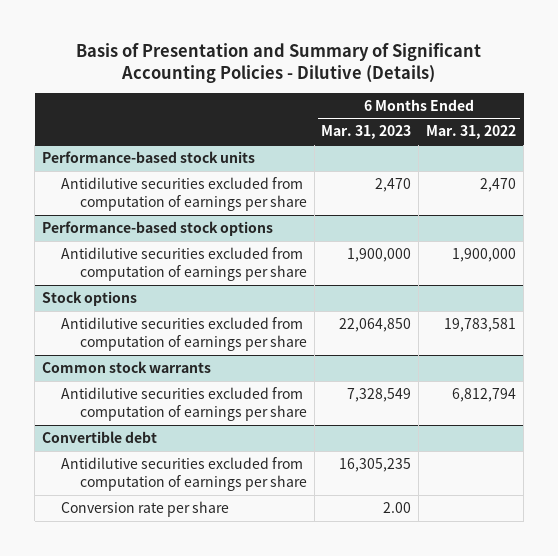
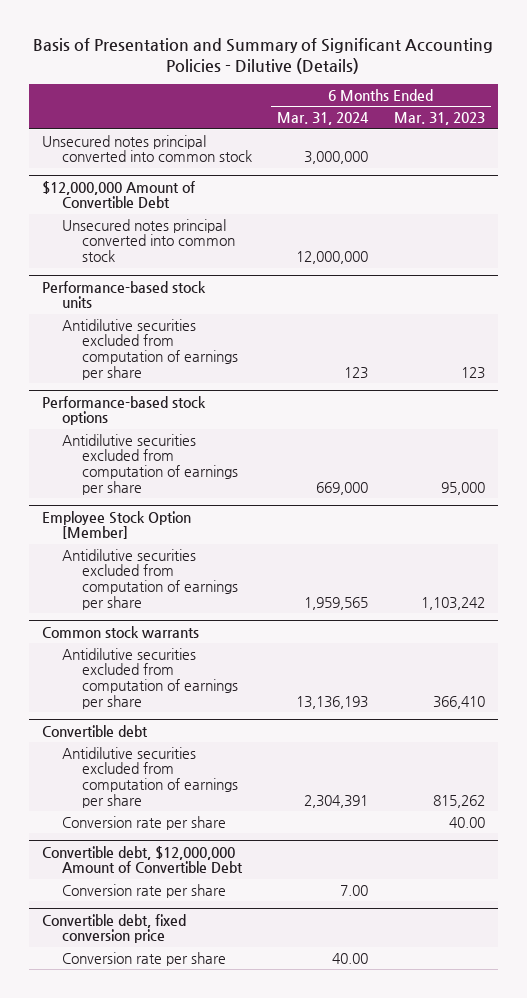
- | 6 Months Ended Mar. 31, 2023 | 6 Months Ended Mar. 31, 2022
+ | 6 Months Ended Mar. 31, 2024 | 6 Months Ended Mar. 31, 2023
+ Unsecured notes principal converted into common stock | 3,000,000 |
+ $12,000,000 Amount of Convertible Debt
+ Unsecured notes principal converted into common stock | 12,000,000 |
@ Performance-based stock units
- Antidilutive securities excluded from computation of earnings per share | 2,470 | 2,470
+ Antidilutive securities excluded from computation of earnings per share | 123 | 123
@ Performance-based stock options
- Antidilutive securities excluded from computation of earnings per share | 1,900,000 | 1,900,000
- Stock options
- Antidilutive securities excluded from computation of earnings per share | 22,064,850 | 19,783,581
@ Performance-based stock options
+ Antidilutive securities excluded from computation of earnings per share | 669,000 | 95,000
+ Employee Stock Option [Member]
+ Antidilutive securities excluded from computation of earnings per share | 1,959,565 | 1,103,242
@ Common stock warrants
- Antidilutive securities excluded from computation of earnings per share | 7,328,549 | 6,812,794
+ Antidilutive securities excluded from computation of earnings per share | 13,136,193 | 366,410
@ Convertible debt
- Antidilutive securities excluded from computation of earnings per share | 16,305,235 |
- Conversion rate per share | 2.00 |
+ Antidilutive securities excluded from computation of earnings per share | 2,304,391 | 815,262
+ Conversion rate per share | | 40.00
+ Convertible debt, $12,000,000 Amount of Convertible Debt
+ Conversion rate per share | 7.00 |
+ Convertible debt, fixed conversion price
+ Conversion rate per share | 40.00 |

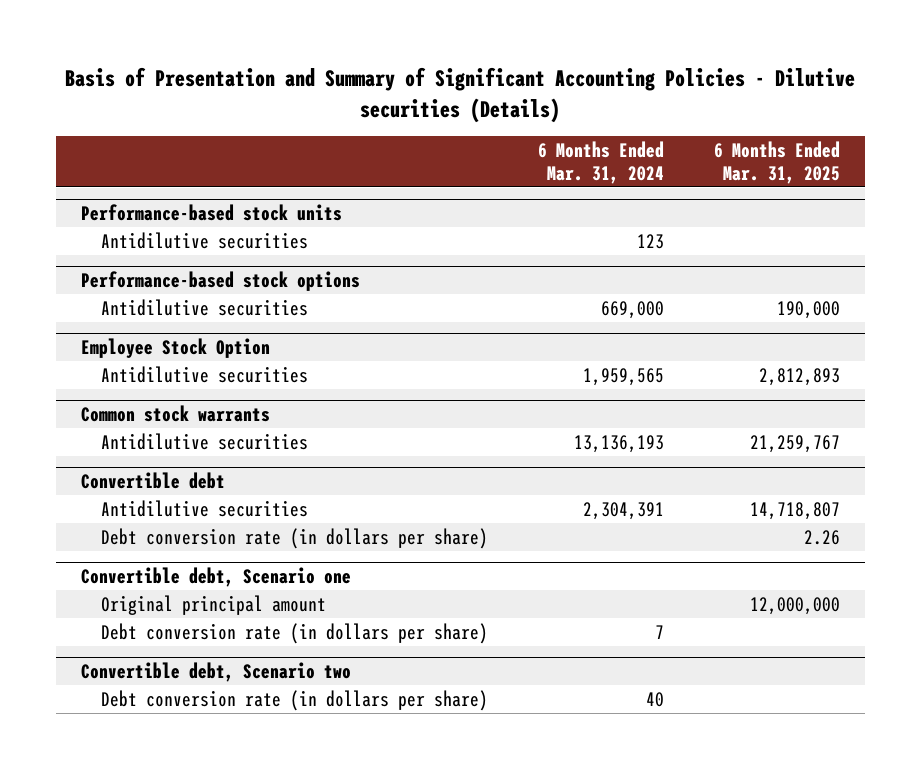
- Basis of Presentation and Summary of Significant Accounting Policies - Dilutive (Details)
+ Basis of Presentation and Summary of Significant Accounting Policies - Dilutive securities (Details)
- | 6 Months Ended Mar. 31, 2024 | 6 Months Ended Mar. 31, 2023
+ | 6 Months Ended Mar. 31, 2024 | 6 Months Ended Mar. 31, 2025
- Unsecured notes principal converted into common stock | 3,000,000 |
- $12,000,000 Amount of Convertible Debt
- Unsecured notes principal converted into common stock | 12,000,000 |
@ Performance-based stock units
- Antidilutive securities excluded from computation of earnings per share | 123 | 123
+ Antidilutive securities | 123 |
@ Performance-based stock options
- Antidilutive securities excluded from computation of earnings per share | 669,000 | 95,000
- Employee Stock Option [Member]
- Antidilutive securities excluded from computation of earnings per share | 1,959,565 | 1,103,242
@ Performance-based stock options
+ Antidilutive securities | 669,000 | 190,000
+ Employee Stock Option
+ Antidilutive securities | 1,959,565 | 2,812,893
@ Common stock warrants
- Antidilutive securities excluded from computation of earnings per share | 13,136,193 | 366,410
+ Antidilutive securities | 13,136,193 | 21,259,767
@ Convertible debt
- Antidilutive securities excluded from computation of earnings per share | 2,304,391 | 815,262
- Conversion rate per share | | 40.00
- Convertible debt, $12,000,000 Amount of Convertible Debt
- Conversion rate per share | 7.00 |
- Convertible debt, fixed conversion price
- Conversion rate per share | 40.00 |
@ Convertible debt
+ Antidilutive securities | 2,304,391 | 14,718,807
+ Debt conversion rate (in dollars per share) | | 2.26
+ Convertible debt, Scenario one
+ Original principal amount | | 12,000,000
+ Debt conversion rate (in dollars per share) | 7 |
+ Convertible debt, Scenario two
+ Debt conversion rate (in dollars per share) | 40 |

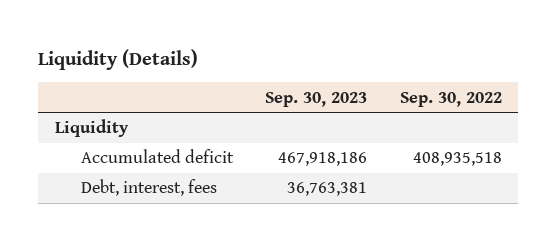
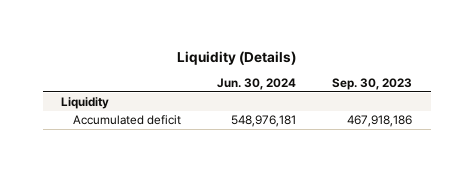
- | Sep. 30, 2023 | Sep. 30, 2022
+ | Jun. 30, 2024 | Sep. 30, 2023
- Debt, interest, fees | 36,763,381 |

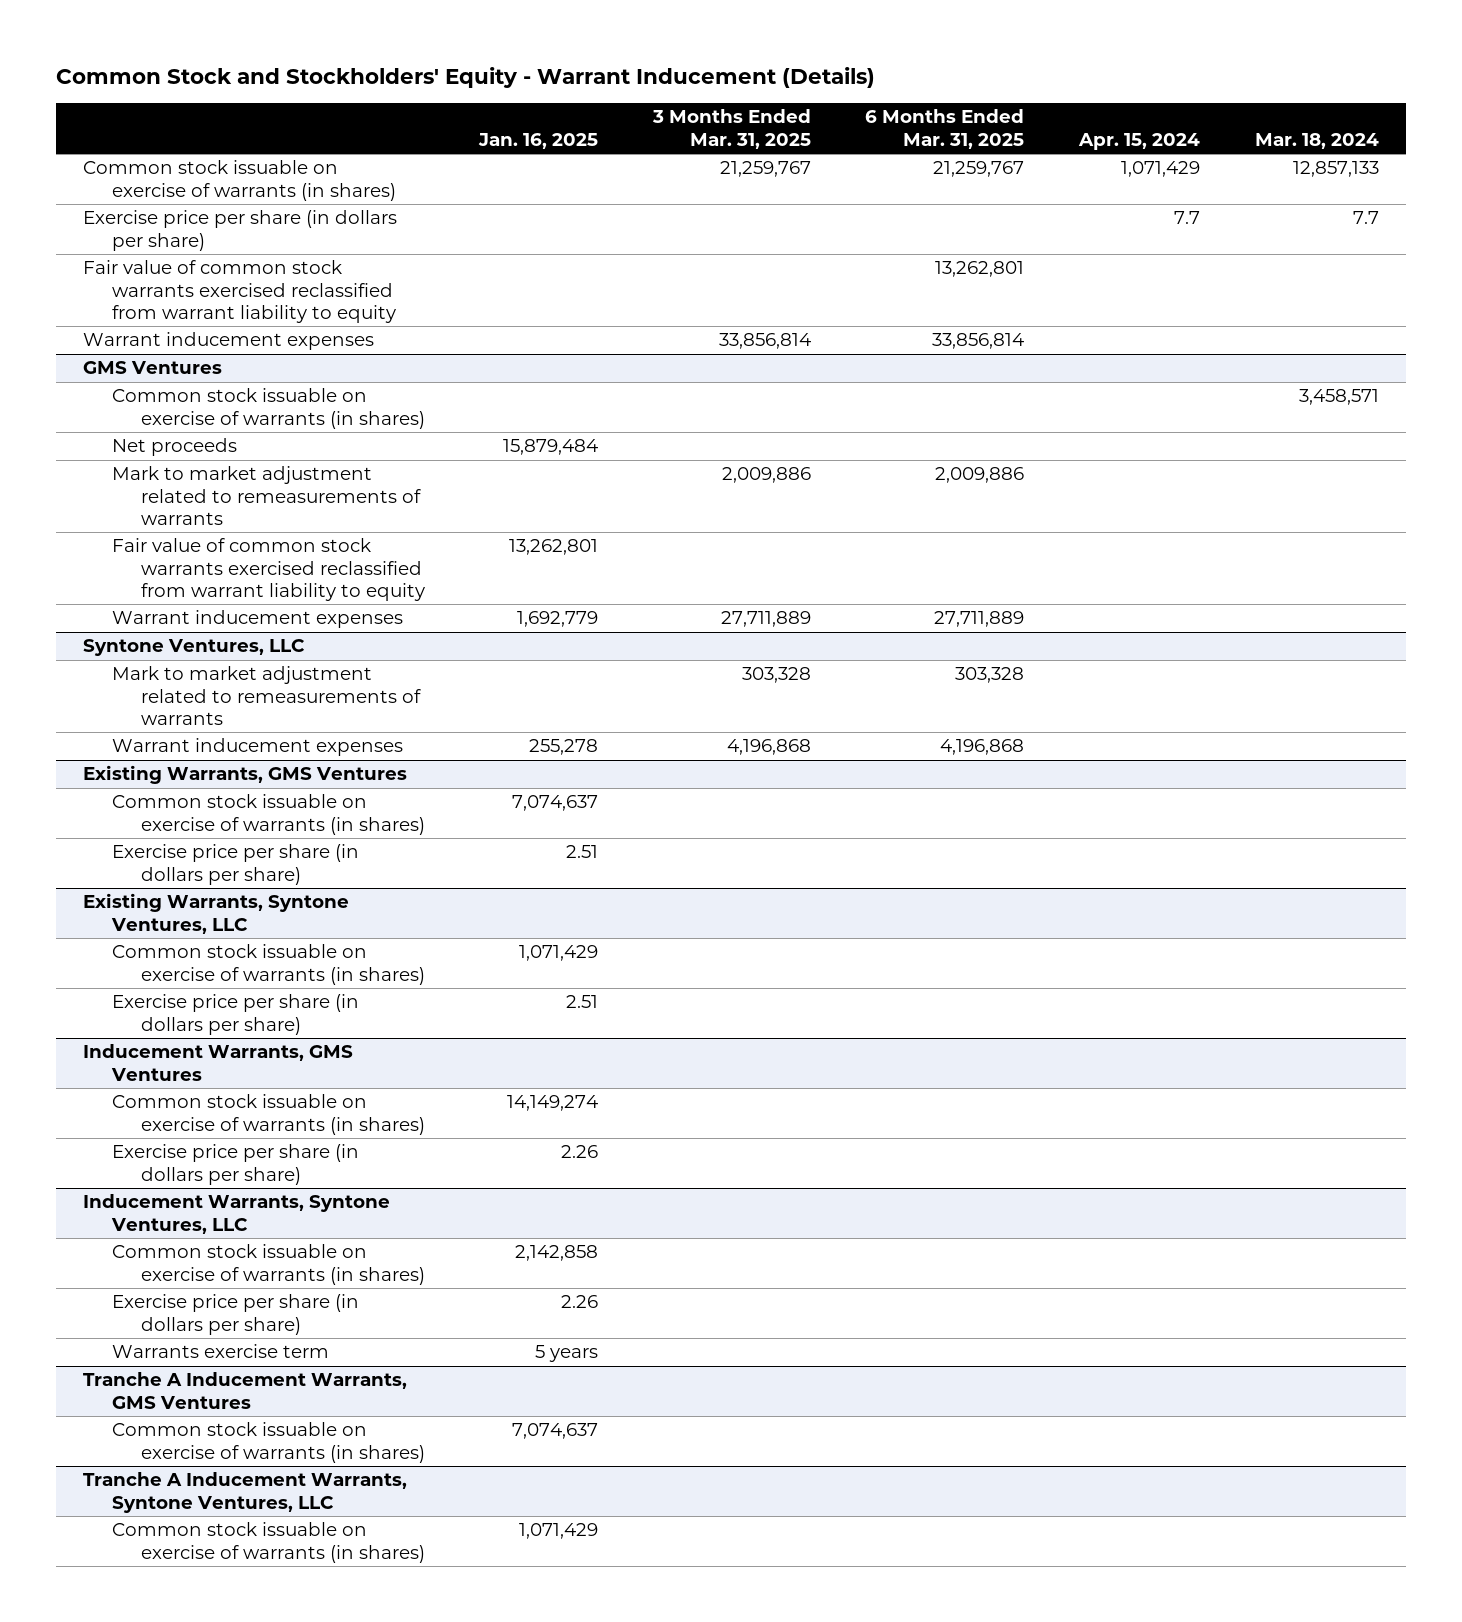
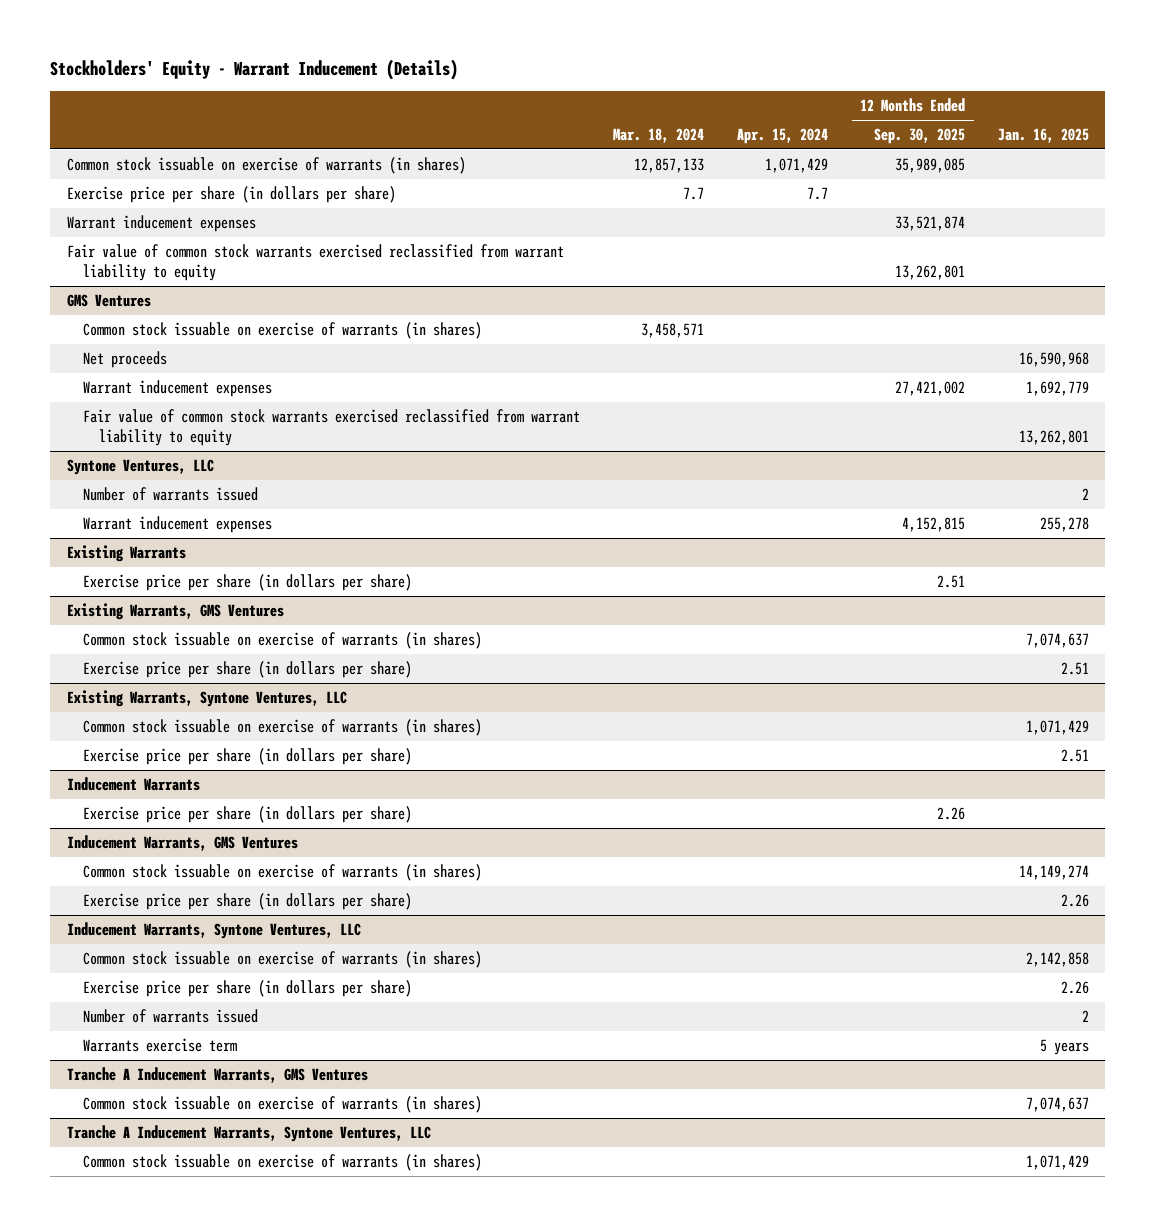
- Common Stock and Stockholders' Equity - Warrant Inducement (Details)
+ Stockholders' Equity - Warrant Inducement (Details)
- | Jan. 16, 2025 | 3 Months Ended Mar. 31, 2025 | 6 Months Ended Mar. 31, 2025 | Apr. 15, 2024 | Mar. 18, 2024
+ | Mar. 18, 2024 | Apr. 15, 2024 | 12 Months Ended Sep. 30, 2025 | Jan. 16, 2025
moved down: Fair value of common stock warrants exercised reclassified from warrant liability to equity | | | 13,262,801 |
@ GMS Ventures
- Net proceeds | 15,879,484 | | | |
- Mark to market adjustment related to remeasurements of warrants | | 2,009,886 | 2,009,886 | |
+ Net proceeds | | | | 16,590,968
moved down: Fair value of common stock warrants exercised reclassified from warrant liability to equity | | | | 13,262,801
@ Syntone Ventures, LLC
- Mark to market adjustment related to remeasurements of warrants | | 303,328 | 303,328 | |
+ Number of warrants issued | | | | 2
+ Existing Warrants
+ Exercise price per share (in dollars per share) | | | 2.51 |
+ Inducement Warrants
+ Exercise price per share (in dollars per share) | | | 2.26 |
@ Inducement Warrants, Syntone Ventures, LLC
+ Number of warrants issued | | | | 2

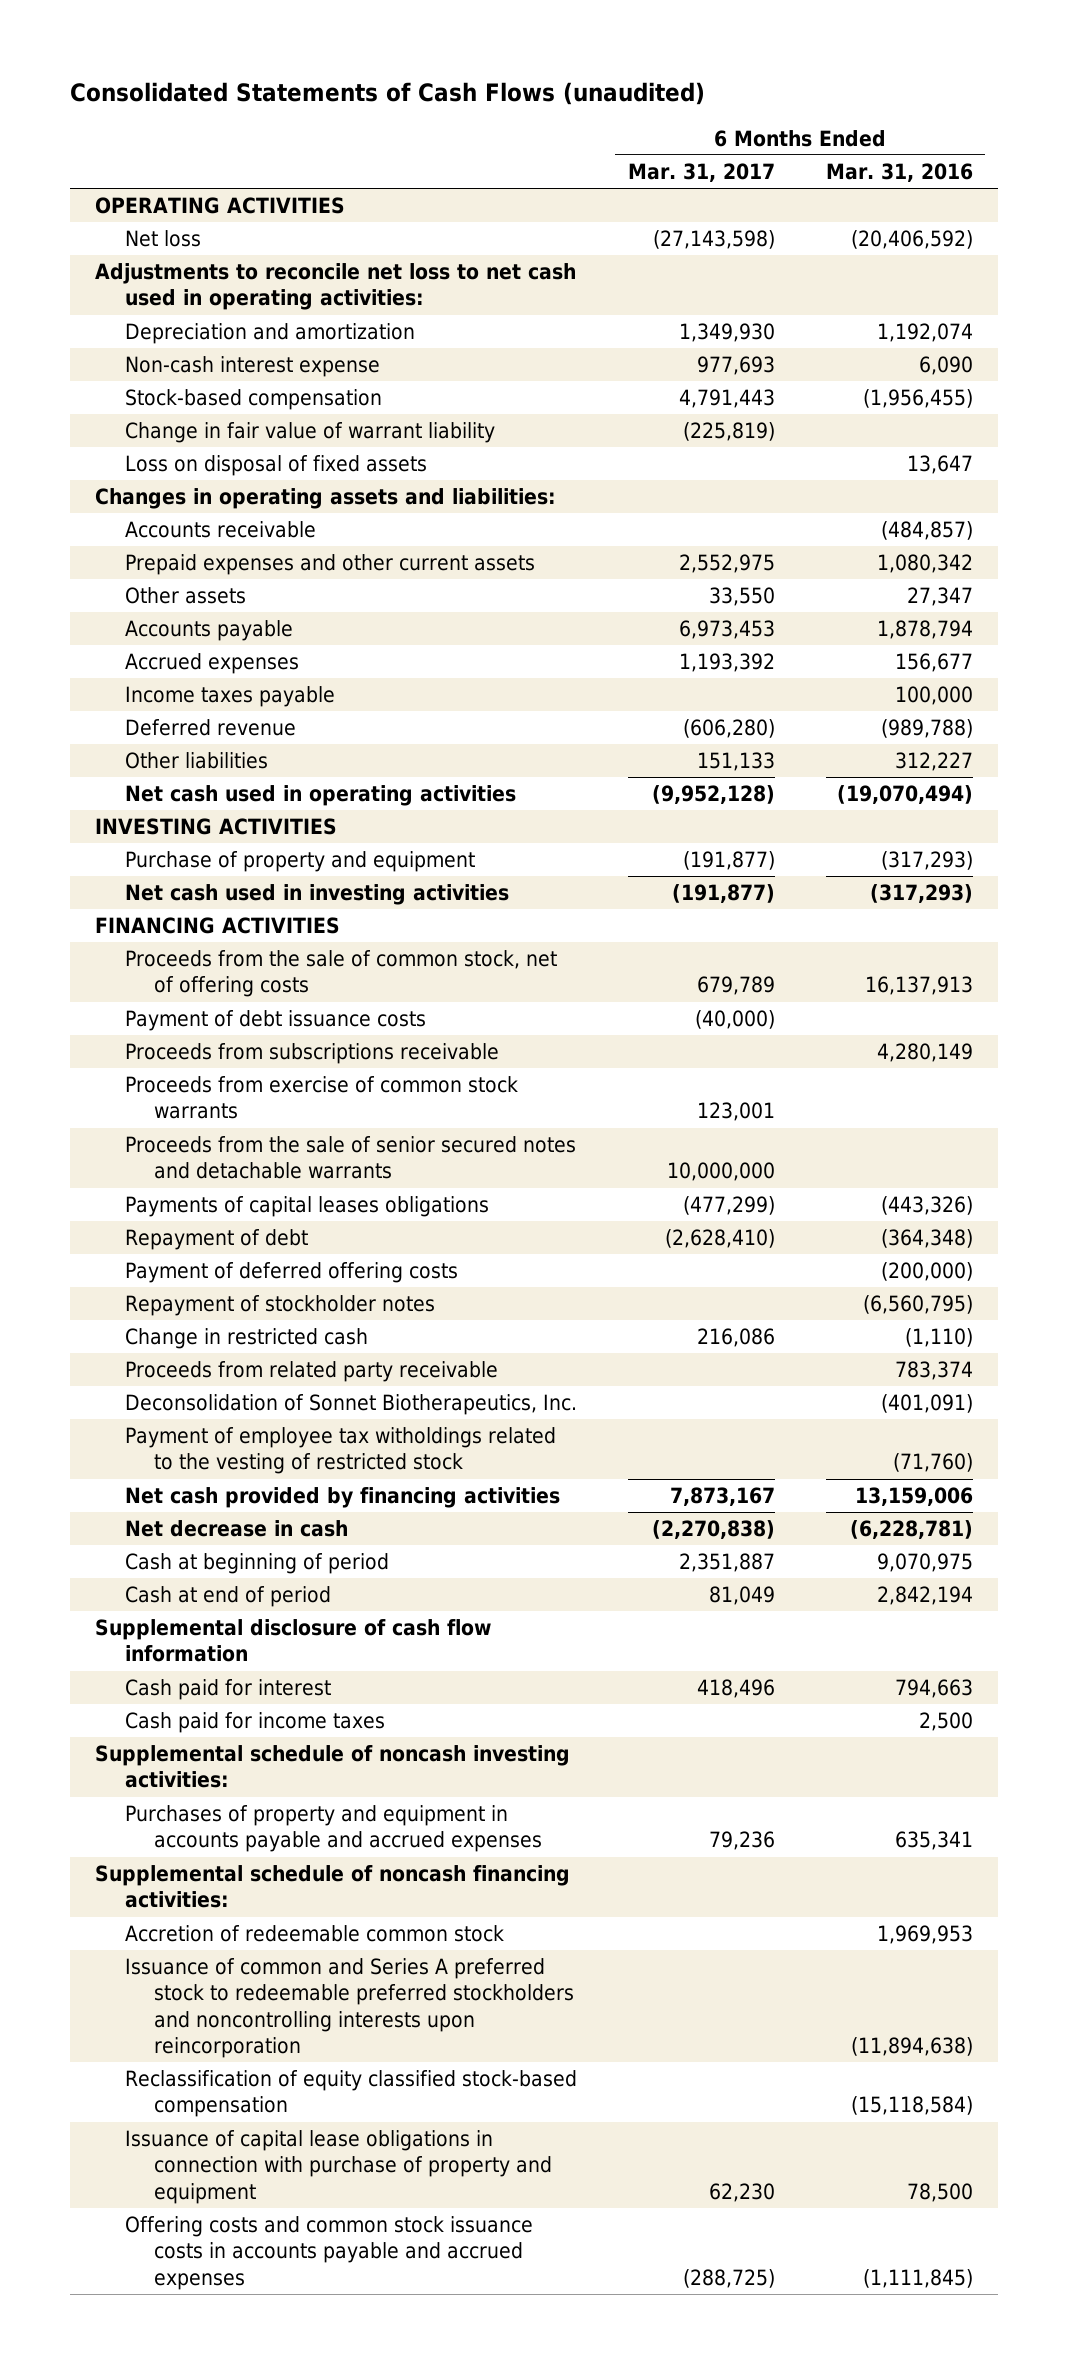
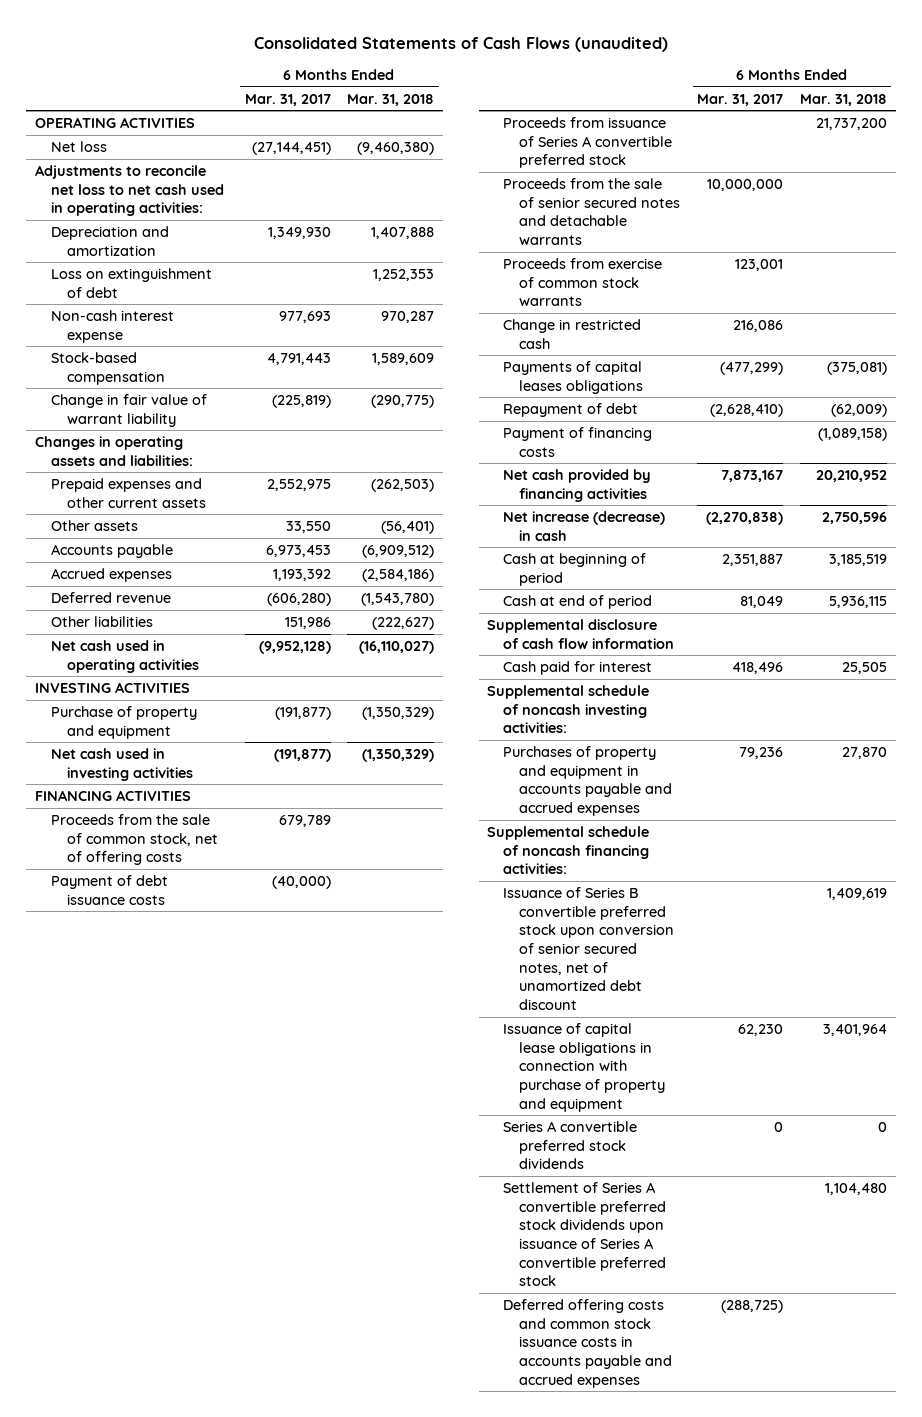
- | 6 Months Ended Mar. 31, 2017 | 6 Months Ended Mar. 31, 2016
+ | 6 Months Ended Mar. 31, 2017 | 6 Months Ended Mar. 31, 2018
- Net loss | (27,143,598) | (20,406,592)
+ Net loss | (27,144,451) | (9,460,380)
+ Loss on extinguishment of debt | | 1,252,353
- Loss on disposal of fixed assets | | 13,647
- Accounts receivable | | (484,857)
- Income taxes payable | | 100,000
- Other liabilities | 151,133 | 312,227
+ Other liabilities | 151,986 | (222,627)
- Proceeds from subscriptions receivable | | 4,280,149
+ Proceeds from issuance of Series A convertible preferred stock | | 21,737,200
moved down: Proceeds from exercise of common stock warrants | 123,001 |
moved up: Change in restricted cash | 216,086 |
- Payment of deferred offering costs | | (200,000)
- Repayment of stockholder notes | | (6,560,795)
- Proceeds from related party receivable | | 783,374
- Deconsolidation of Sonnet Biotherapeutics, Inc. | | (401,091)
- Payment of employee tax witholdings related to the vesting of restricted stock | | (71,760)
+ Payment of financing costs | | (1,089,158)
- Net decrease in cash | (2,270,838) | (6,228,781)
+ Net increase (decrease) in cash | (2,270,838) | 2,750,596
- Cash paid for income taxes | | 2,500
- Accretion of redeemable common stock | | 1,969,953
- Issuance of common and Series A preferred stock to redeemable preferred stockholders and noncontrolling interests upon reincorporation | | (11,894,638)
- Reclassification of equity classified stock-based compensation | | (15,118,584)
+ Issuance of Series B convertible preferred stock upon conversion of senior secured notes, net of unamortized debt discount | | 1,409,619
- Offering costs and common stock issuance costs in accounts payable and accrued expenses | (288,725) | (1,111,845)
+ Series A convertible preferred stock dividends | 0 | 0
+ Settlement of Series A convertible preferred stock dividends upon issuance of Series A convertible preferred stock | | 1,104,480
+ Deferred offering costs and common stock issuance costs in accounts payable and accrued expenses | (288,725) |

